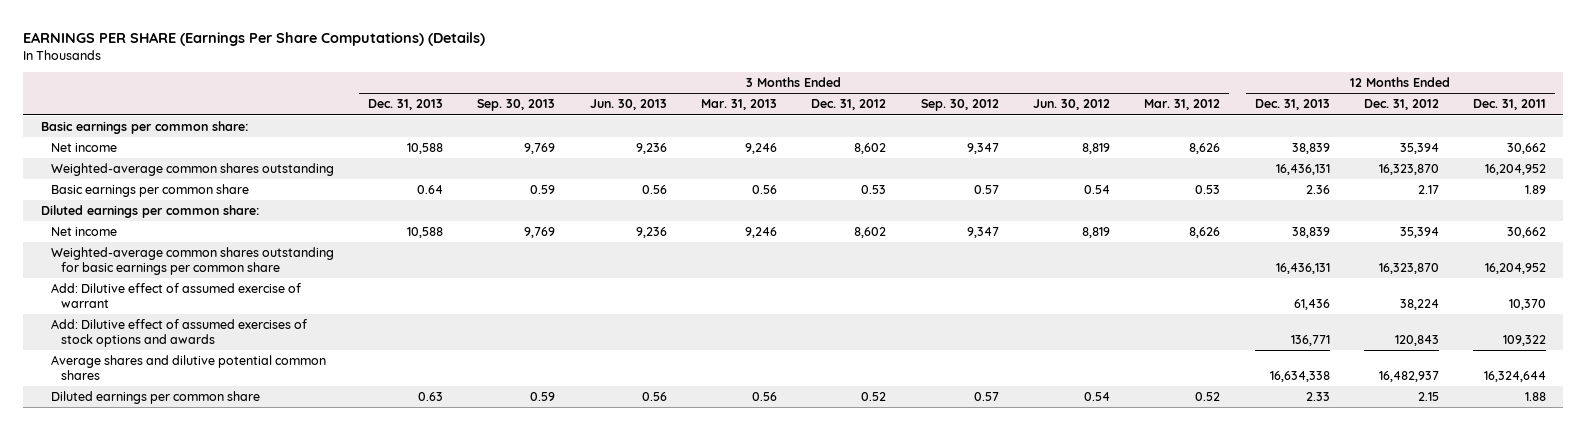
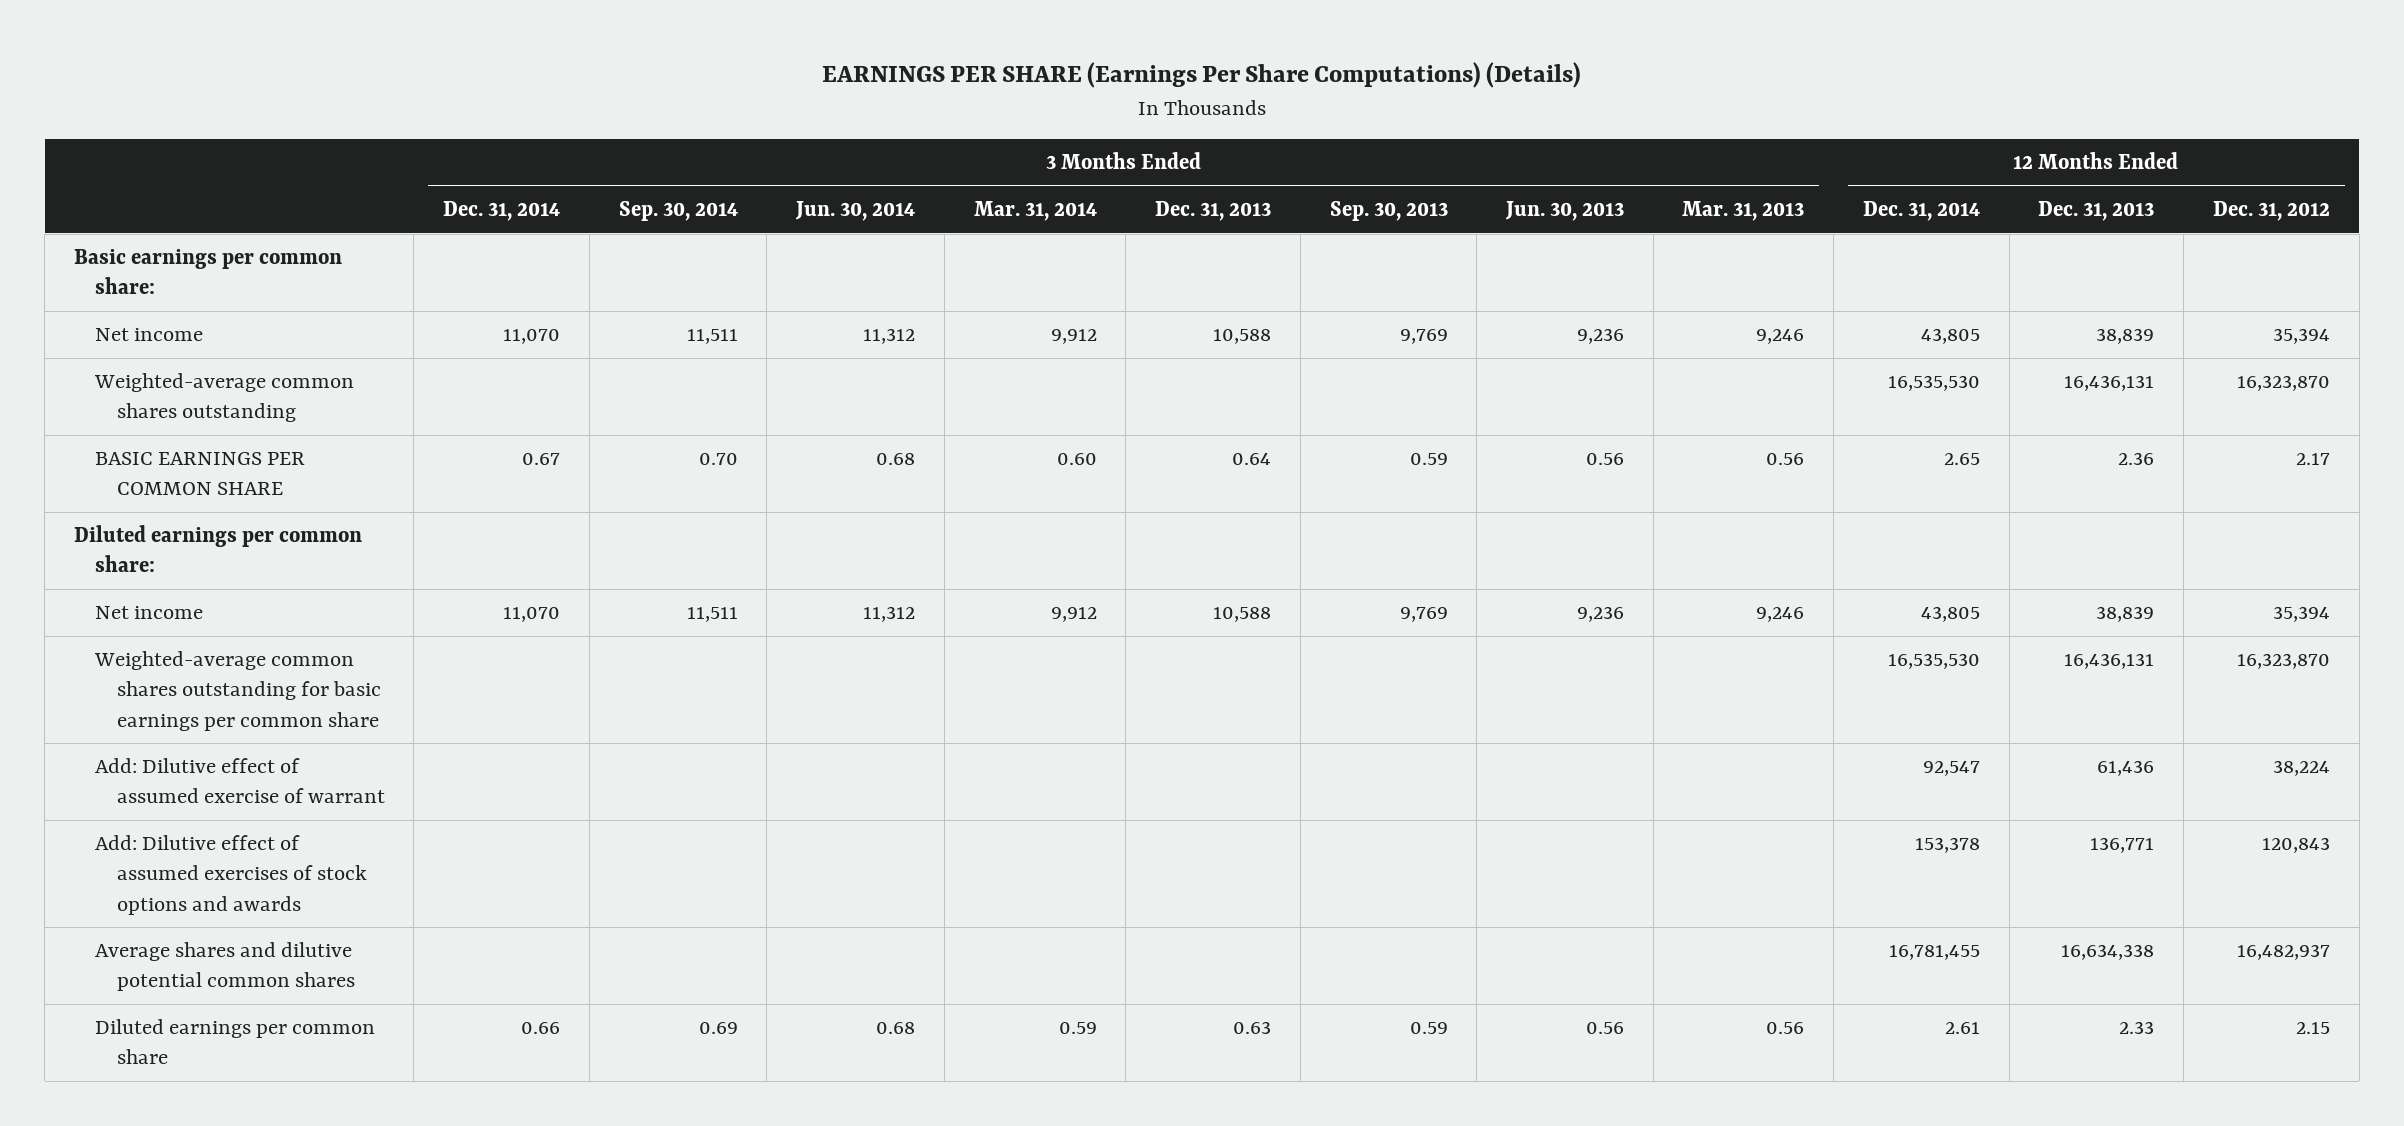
- | 3 Months Ended Dec. 31, 2013 | 3 Months Ended Sep. 30, 2013 | 3 Months Ended Jun. 30, 2013 | 3 Months Ended Mar. 31, 2013 | 3 Months Ended Dec. 31, 2012 | 3 Months Ended Sep. 30, 2012 | 3 Months Ended Jun. 30, 2012 | 3 Months Ended Mar. 31, 2012 | 12 Months Ended Dec. 31, 2013 | 12 Months Ended Dec. 31, 2012 | 12 Months Ended Dec. 31, 2011
+ | 3 Months Ended Dec. 31, 2014 | 3 Months Ended Sep. 30, 2014 | 3 Months Ended Jun. 30, 2014 | 3 Months Ended Mar. 31, 2014 | 3 Months Ended Dec. 31, 2013 | 3 Months Ended Sep. 30, 2013 | 3 Months Ended Jun. 30, 2013 | 3 Months Ended Mar. 31, 2013 | 12 Months Ended Dec. 31, 2014 | 12 Months Ended Dec. 31, 2013 | 12 Months Ended Dec. 31, 2012
- Basic earnings per common share | 0.64 | 0.59 | 0.56 | 0.56 | 0.53 | 0.57 | 0.54 | 0.53 | 2.36 | 2.17 | 1.89
+ BASIC EARNINGS PER COMMON SHARE | 0.67 | 0.70 | 0.68 | 0.60 | 0.64 | 0.59 | 0.56 | 0.56 | 2.65 | 2.36 | 2.17

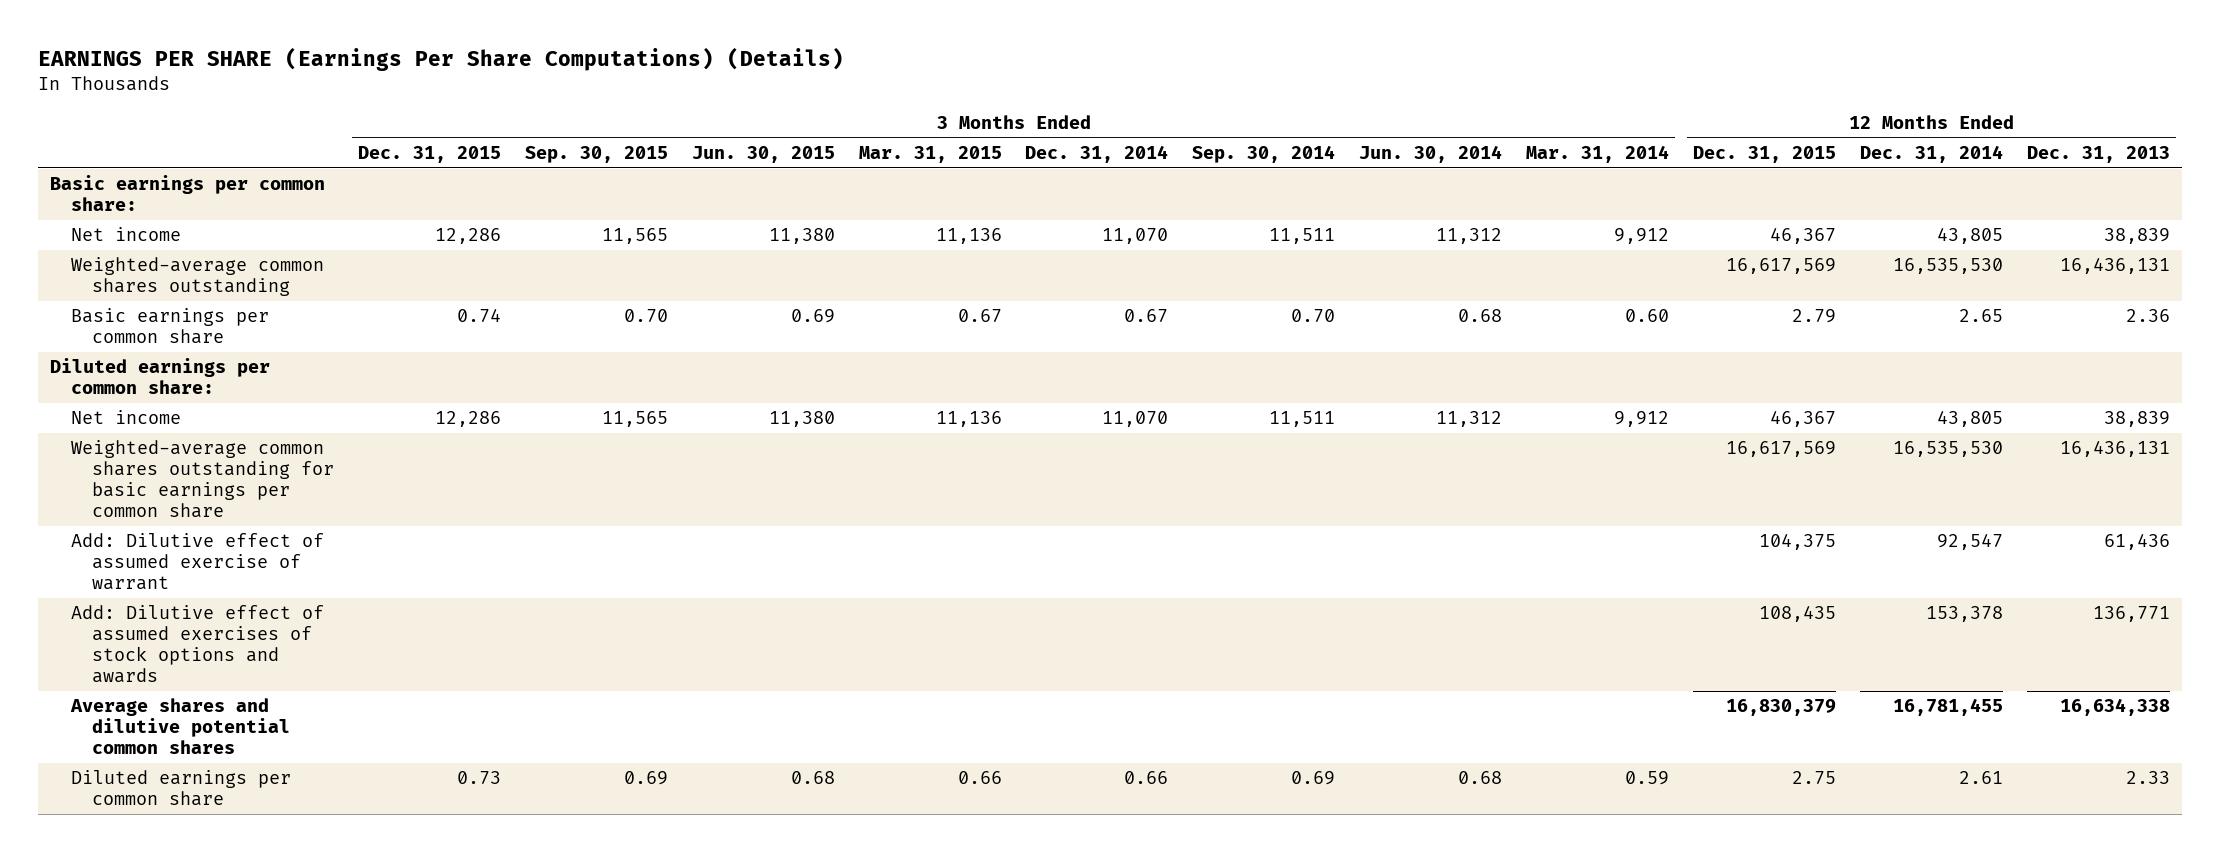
- | 3 Months Ended Dec. 31, 2014 | 3 Months Ended Sep. 30, 2014 | 3 Months Ended Jun. 30, 2014 | 3 Months Ended Mar. 31, 2014 | 3 Months Ended Dec. 31, 2013 | 3 Months Ended Sep. 30, 2013 | 3 Months Ended Jun. 30, 2013 | 3 Months Ended Mar. 31, 2013 | 12 Months Ended Dec. 31, 2014 | 12 Months Ended Dec. 31, 2013 | 12 Months Ended Dec. 31, 2012
+ | 3 Months Ended Dec. 31, 2015 | 3 Months Ended Sep. 30, 2015 | 3 Months Ended Jun. 30, 2015 | 3 Months Ended Mar. 31, 2015 | 3 Months Ended Dec. 31, 2014 | 3 Months Ended Sep. 30, 2014 | 3 Months Ended Jun. 30, 2014 | 3 Months Ended Mar. 31, 2014 | 12 Months Ended Dec. 31, 2015 | 12 Months Ended Dec. 31, 2014 | 12 Months Ended Dec. 31, 2013
- BASIC EARNINGS PER COMMON SHARE | 0.67 | 0.70 | 0.68 | 0.60 | 0.64 | 0.59 | 0.56 | 0.56 | 2.65 | 2.36 | 2.17
+ Basic earnings per common share | 0.74 | 0.70 | 0.69 | 0.67 | 0.67 | 0.70 | 0.68 | 0.60 | 2.79 | 2.65 | 2.36

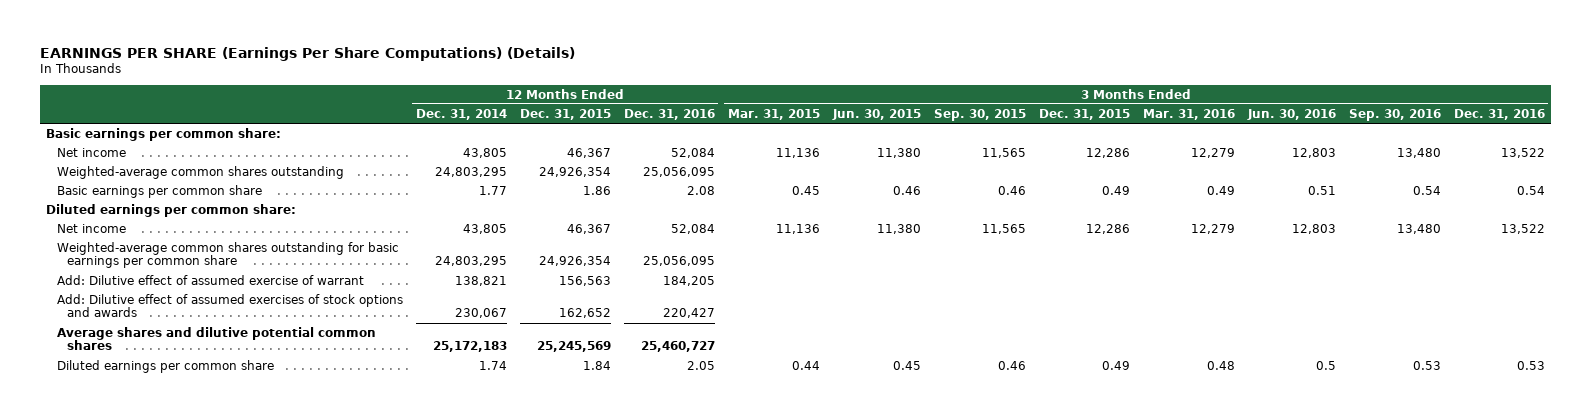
- | 3 Months Ended Dec. 31, 2015 | 3 Months Ended Sep. 30, 2015 | 3 Months Ended Jun. 30, 2015 | 3 Months Ended Mar. 31, 2015 | 3 Months Ended Dec. 31, 2014 | 3 Months Ended Sep. 30, 2014 | 3 Months Ended Jun. 30, 2014 | 3 Months Ended Mar. 31, 2014 | 12 Months Ended Dec. 31, 2015 | 12 Months Ended Dec. 31, 2014 | 12 Months Ended Dec. 31, 2013
+ | 12 Months Ended Dec. 31, 2014 | 12 Months Ended Dec. 31, 2015 | 12 Months Ended Dec. 31, 2016 | 3 Months Ended Mar. 31, 2015 | 3 Months Ended Jun. 30, 2015 | 3 Months Ended Sep. 30, 2015 | 3 Months Ended Dec. 31, 2015 | 3 Months Ended Mar. 31, 2016 | 3 Months Ended Jun. 30, 2016 | 3 Months Ended Sep. 30, 2016 | 3 Months Ended Dec. 31, 2016
- Weighted-average common shares outstanding | | | | | | | | | 16,617,569 | 16,535,530 | 16,436,131
- Basic earnings per common share | 0.74 | 0.70 | 0.69 | 0.67 | 0.67 | 0.70 | 0.68 | 0.60 | 2.79 | 2.65 | 2.36
+ Weighted-average common shares outstanding | 24,803,295 | 24,926,354 | 25,056,095 | | | | | | | |
+ Basic earnings per common share | 1.77 | 1.86 | 2.08 | 0.45 | 0.46 | 0.46 | 0.49 | 0.49 | 0.51 | 0.54 | 0.54
- Weighted-average common shares outstanding for basic earnings per common share | | | | | | | | | 16,617,569 | 16,535,530 | 16,436,131
- Add: Dilutive effect of assumed exercise of warrant | | | | | | | | | 104,375 | 92,547 | 61,436
- Add: Dilutive effect of assumed exercises of stock options and awards | | | | | | | | | 108,435 | 153,378 | 136,771
- Average shares and dilutive potential common shares | | | | | | | | | 16,830,379 | 16,781,455 | 16,634,338
- Diluted earnings per common share | 0.73 | 0.69 | 0.68 | 0.66 | 0.66 | 0.69 | 0.68 | 0.59 | 2.75 | 2.61 | 2.33
+ Weighted-average common shares outstanding for basic earnings per common share | 24,803,295 | 24,926,354 | 25,056,095 | | | | | | | |
+ Add: Dilutive effect of assumed exercise of warrant | 138,821 | 156,563 | 184,205 | | | | | | | |
+ Add: Dilutive effect of assumed exercises of stock options and awards | 230,067 | 162,652 | 220,427 | | | | | | | |
+ Average shares and dilutive potential common shares | 25,172,183 | 25,245,569 | 25,460,727 | | | | | | | |
+ Diluted earnings per common share | 1.74 | 1.84 | 2.05 | 0.44 | 0.45 | 0.46 | 0.49 | 0.48 | 0.5 | 0.53 | 0.53

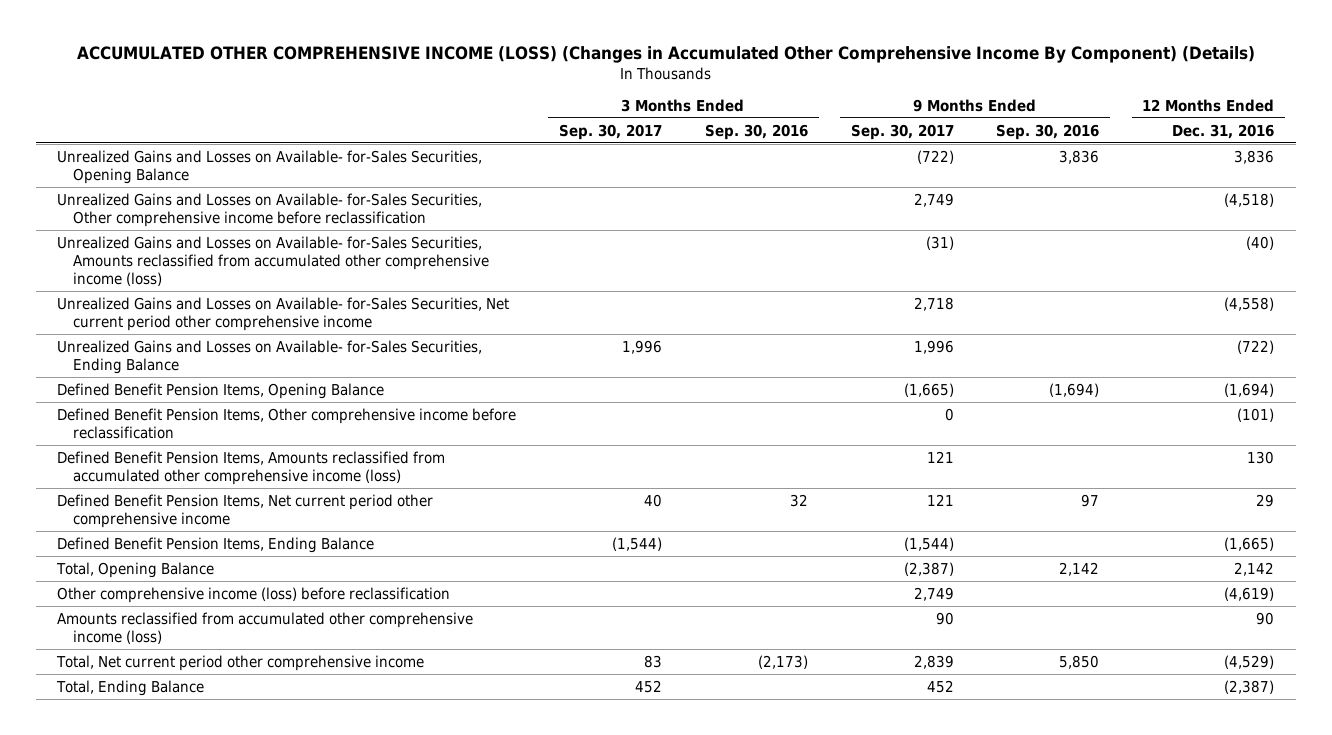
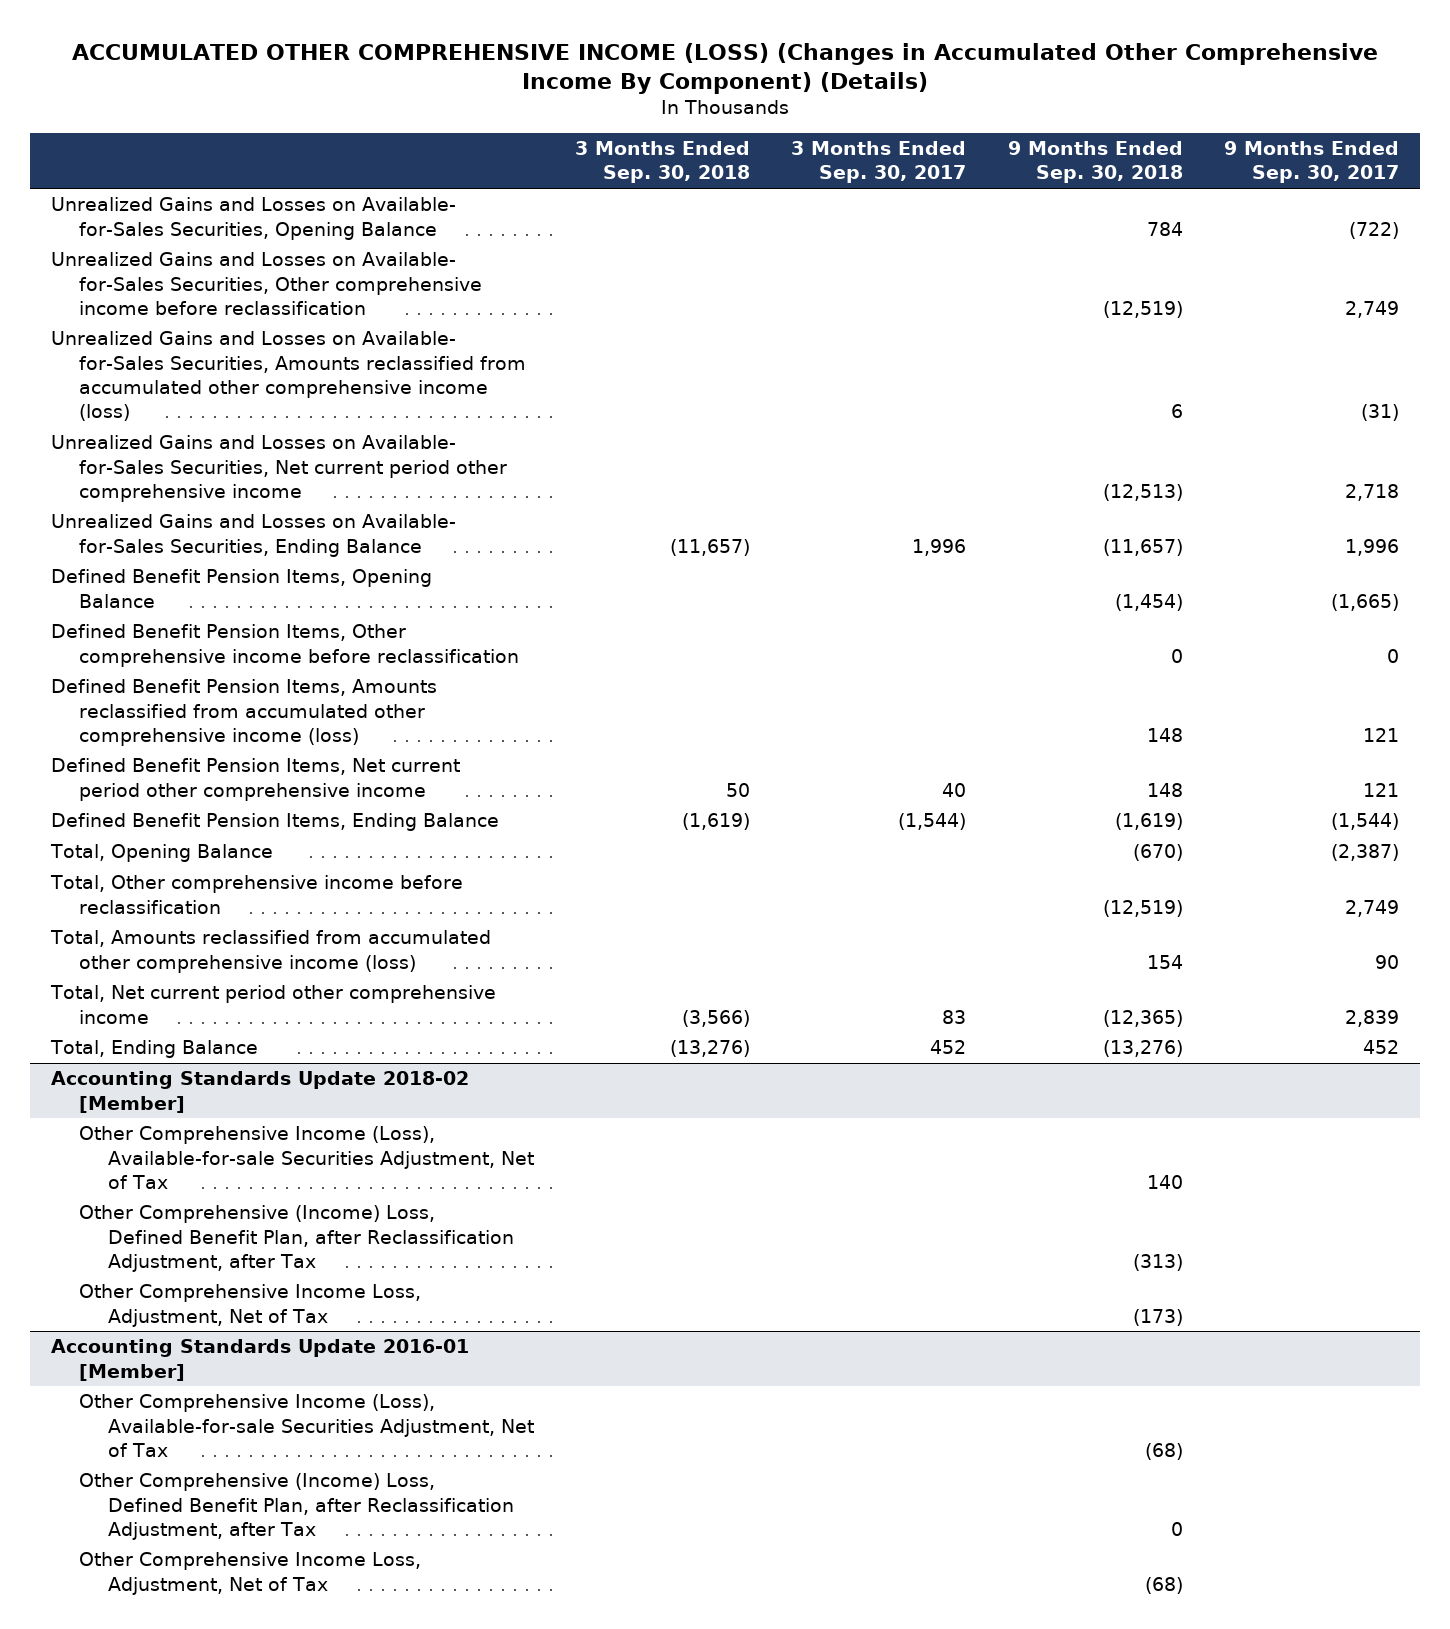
- | 3 Months Ended Sep. 30, 2017 | 3 Months Ended Sep. 30, 2016 | 9 Months Ended Sep. 30, 2017 | 9 Months Ended Sep. 30, 2016 | 12 Months Ended Dec. 31, 2016
+ | 3 Months Ended Sep. 30, 2018 | 3 Months Ended Sep. 30, 2017 | 9 Months Ended Sep. 30, 2018 | 9 Months Ended Sep. 30, 2017
- Other comprehensive income (loss) before reclassification | | | 2,749 | | (4,619)
- Amounts reclassified from accumulated other comprehensive income (loss) | | | 90 | | 90
+ Total, Other comprehensive income before reclassification | | | (12,519) | 2,749
+ Total, Amounts reclassified from accumulated other comprehensive income (loss) | | | 154 | 90
+ Accounting Standards Update 2018-02 [Member]
+ Other Comprehensive Income (Loss), Available-for-sale Securities Adjustment, Net of Tax | | | 140 |
+ Other Comprehensive (Income) Loss, Defined Benefit Plan, after Reclassification Adjustment, after Tax | | | (313) |
+ Other Comprehensive Income Loss, Adjustment, Net of Tax | | | (173) |
+ Accounting Standards Update 2016-01 [Member]
+ Other Comprehensive Income (Loss), Available-for-sale Securities Adjustment, Net of Tax | | | (68) |
+ Other Comprehensive (Income) Loss, Defined Benefit Plan, after Reclassification Adjustment, after Tax | | | 0 |
+ Other Comprehensive Income Loss, Adjustment, Net of Tax | | | (68) |

